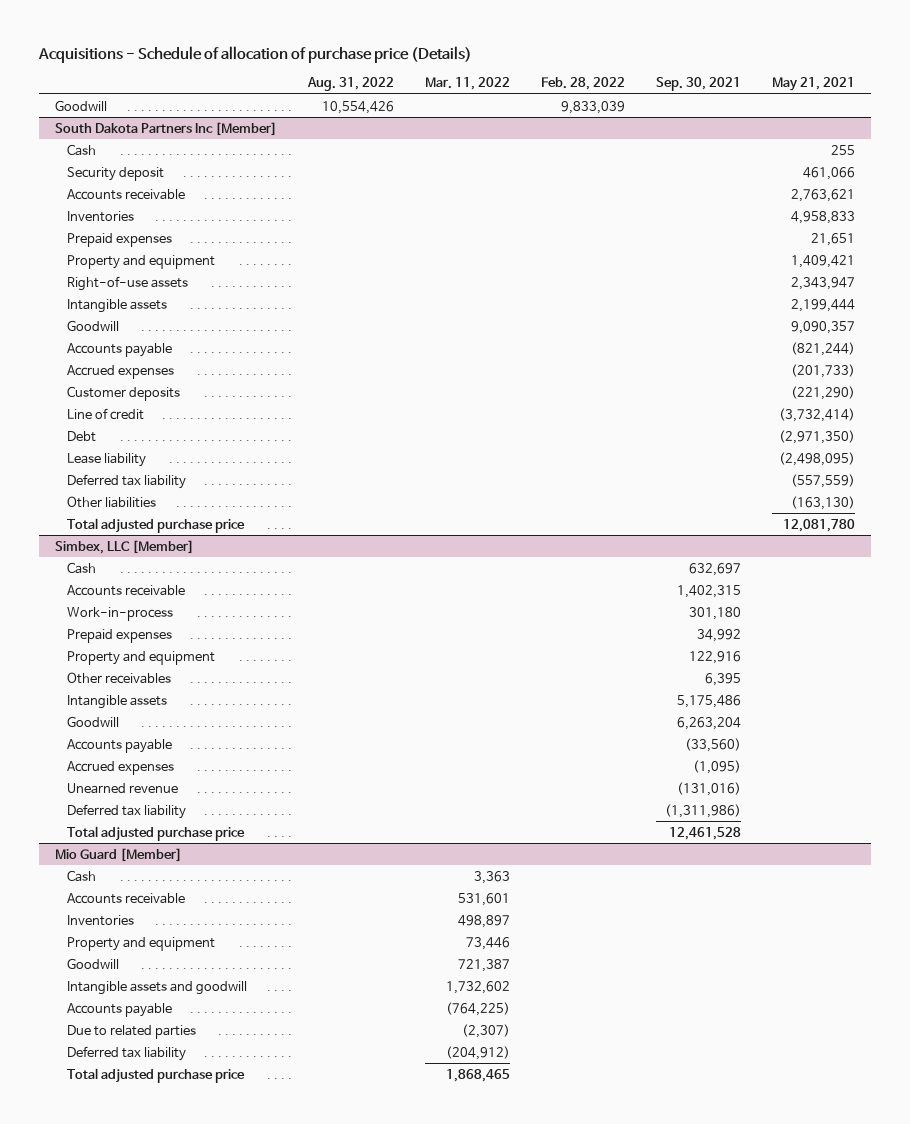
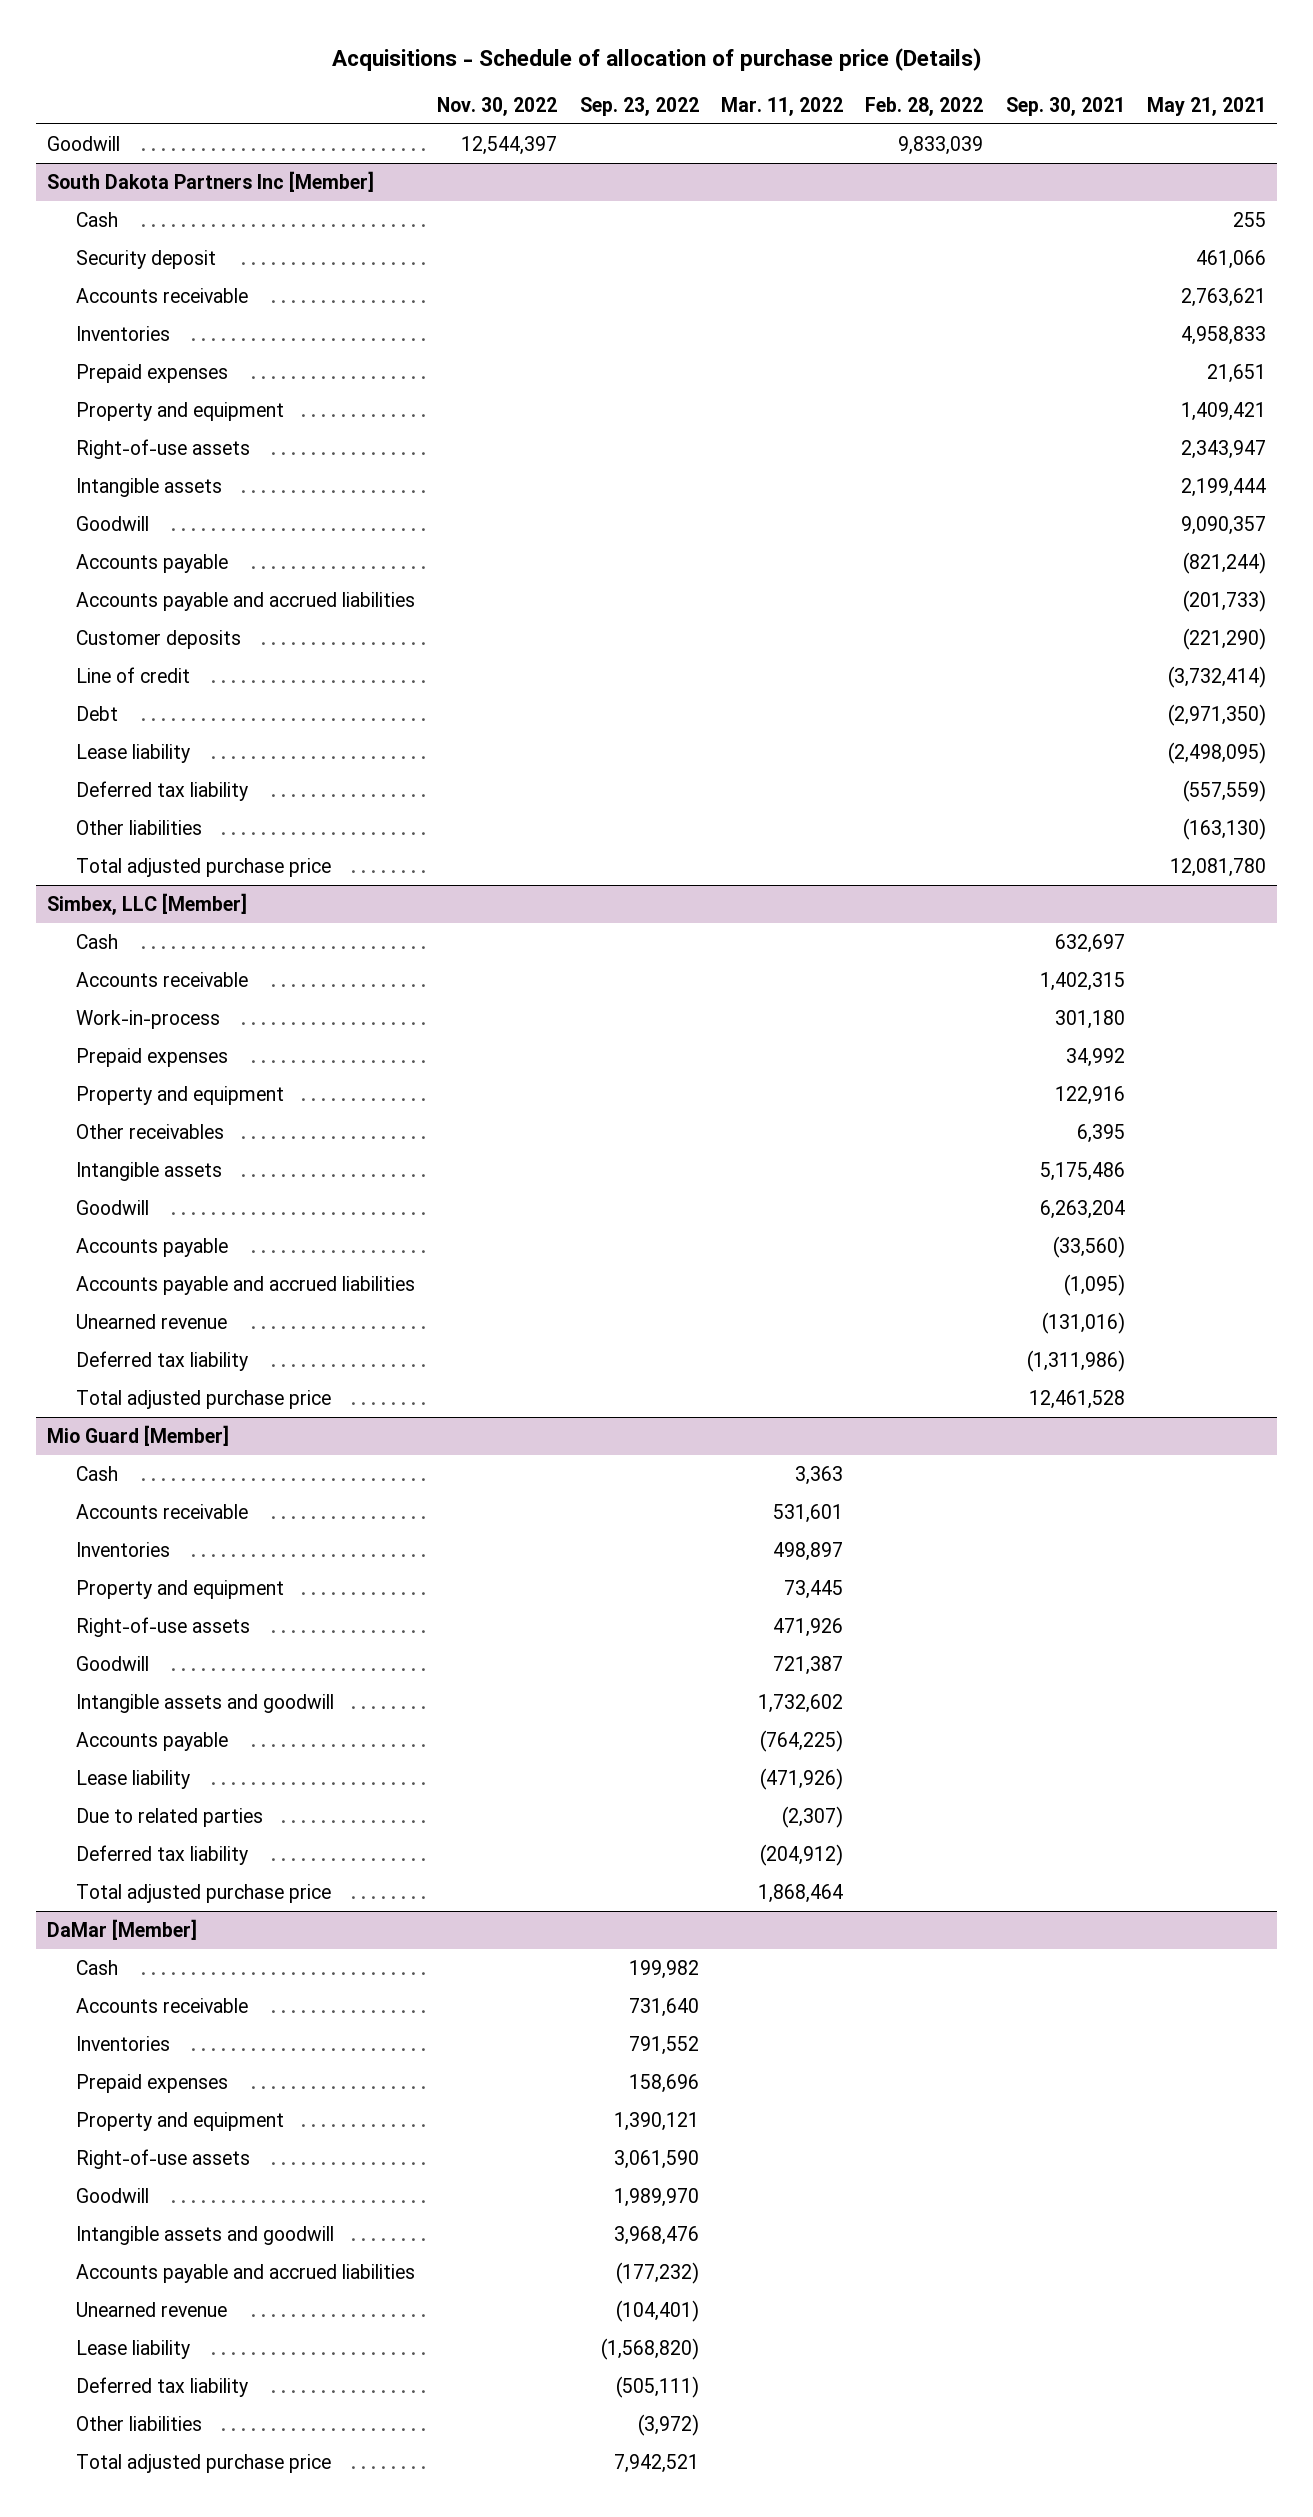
- | Aug. 31, 2022 | Mar. 11, 2022 | Feb. 28, 2022 | Sep. 30, 2021 | May 21, 2021
+ | Nov. 30, 2022 | Sep. 23, 2022 | Mar. 11, 2022 | Feb. 28, 2022 | Sep. 30, 2021 | May 21, 2021
@ South Dakota Partners Inc [Member]
- Accrued expenses | | | | | (201,733)
+ Accounts payable and accrued liabilities | | | | | | (201,733)
@ Simbex, LLC [Member]
- Accrued expenses | | | | (1,095) |
+ Accounts payable and accrued liabilities | | | | | (1,095) |
@ Mio Guard [Member]
- Property and equipment | | 73,446 | | |
+ Property and equipment | | | 73,445 | | |
+ Right-of-use assets | | | 471,926 | | |
+ Lease liability | | | (471,926) | | |
- Total adjusted purchase price | | 1,868,465 | | |
+ Total adjusted purchase price | | | 1,868,464 | | |
+ DaMar [Member]
+ Cash | | 199,982 | | | |
+ Accounts receivable | | 731,640 | | | |
+ Inventories | | 791,552 | | | |
+ Prepaid expenses | | 158,696 | | | |
+ Property and equipment | | 1,390,121 | | | |
+ Right-of-use assets | | 3,061,590 | | | |
+ Goodwill | | 1,989,970 | | | |
+ Intangible assets and goodwill | | 3,968,476 | | | |
+ Accounts payable and accrued liabilities | | (177,232) | | | |
+ Unearned revenue | | (104,401) | | | |
+ Lease liability | | (1,568,820) | | | |
+ Deferred tax liability | | (505,111) | | | |
+ Other liabilities | | (3,972) | | | |
+ Total adjusted purchase price | | 7,942,521 | | | |

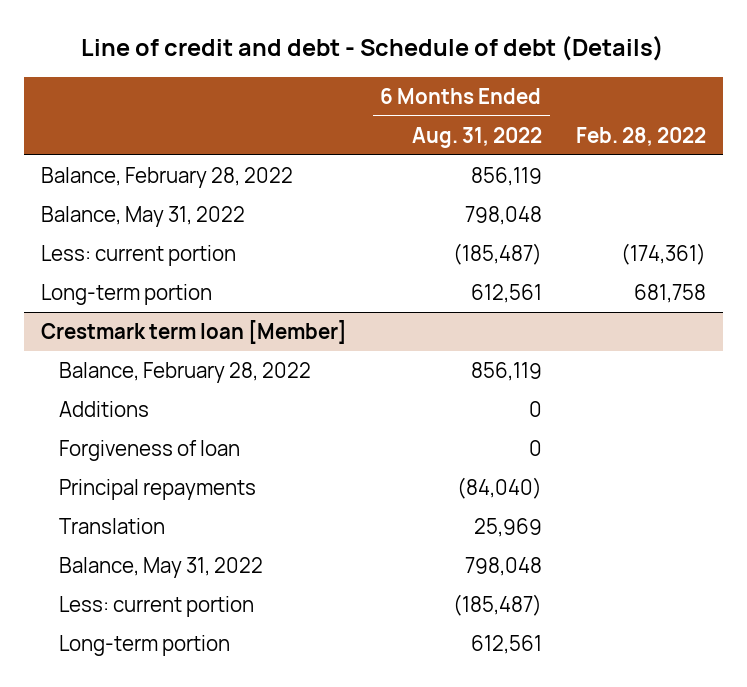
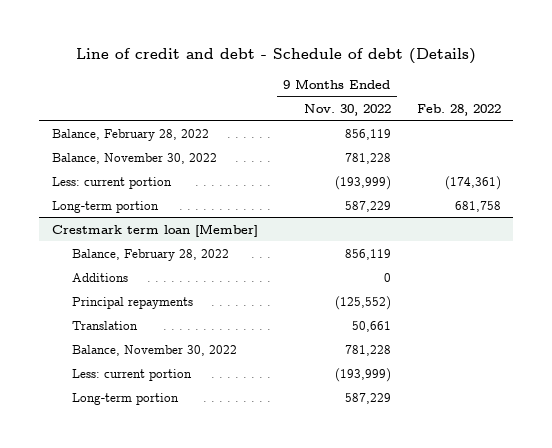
- | 6 Months Ended Aug. 31, 2022 | Feb. 28, 2022
+ | 9 Months Ended Nov. 30, 2022 | Feb. 28, 2022
- Balance, May 31, 2022 | 798,048 |
+ Balance, November 30, 2022 | 781,228 |
@ Crestmark term loan [Member]
- Forgiveness of loan | 0 |
- Balance, May 31, 2022 | 798,048 |
+ Balance, November 30, 2022 | 781,228 |

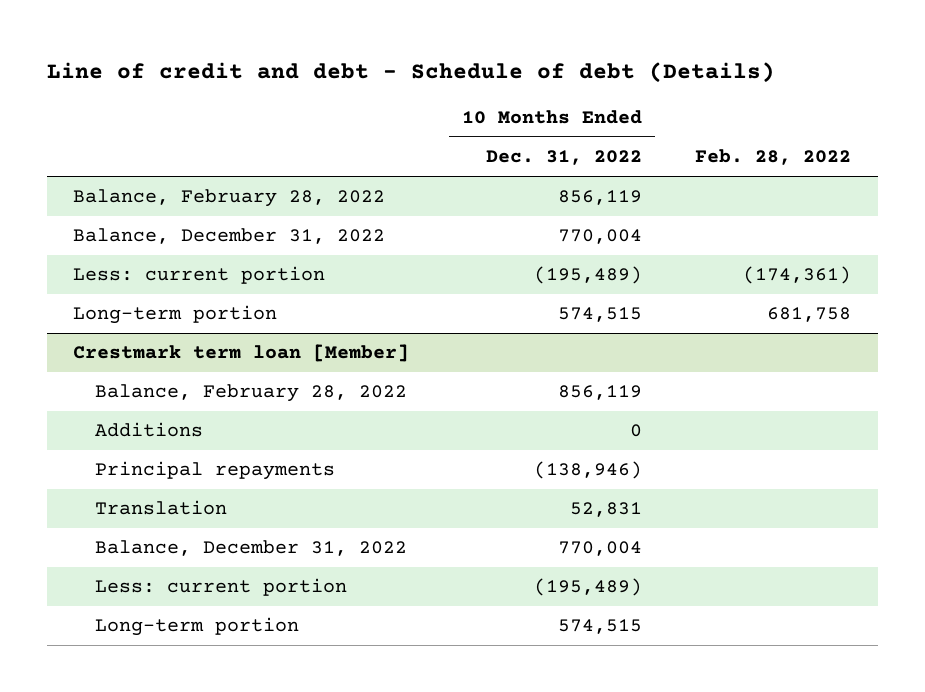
- | 9 Months Ended Nov. 30, 2022 | Feb. 28, 2022
+ | 10 Months Ended Dec. 31, 2022 | Feb. 28, 2022
- Balance, November 30, 2022 | 781,228 |
+ Balance, December 31, 2022 | 770,004 |
@ Crestmark term loan [Member]
- Balance, November 30, 2022 | 781,228 |
+ Balance, December 31, 2022 | 770,004 |

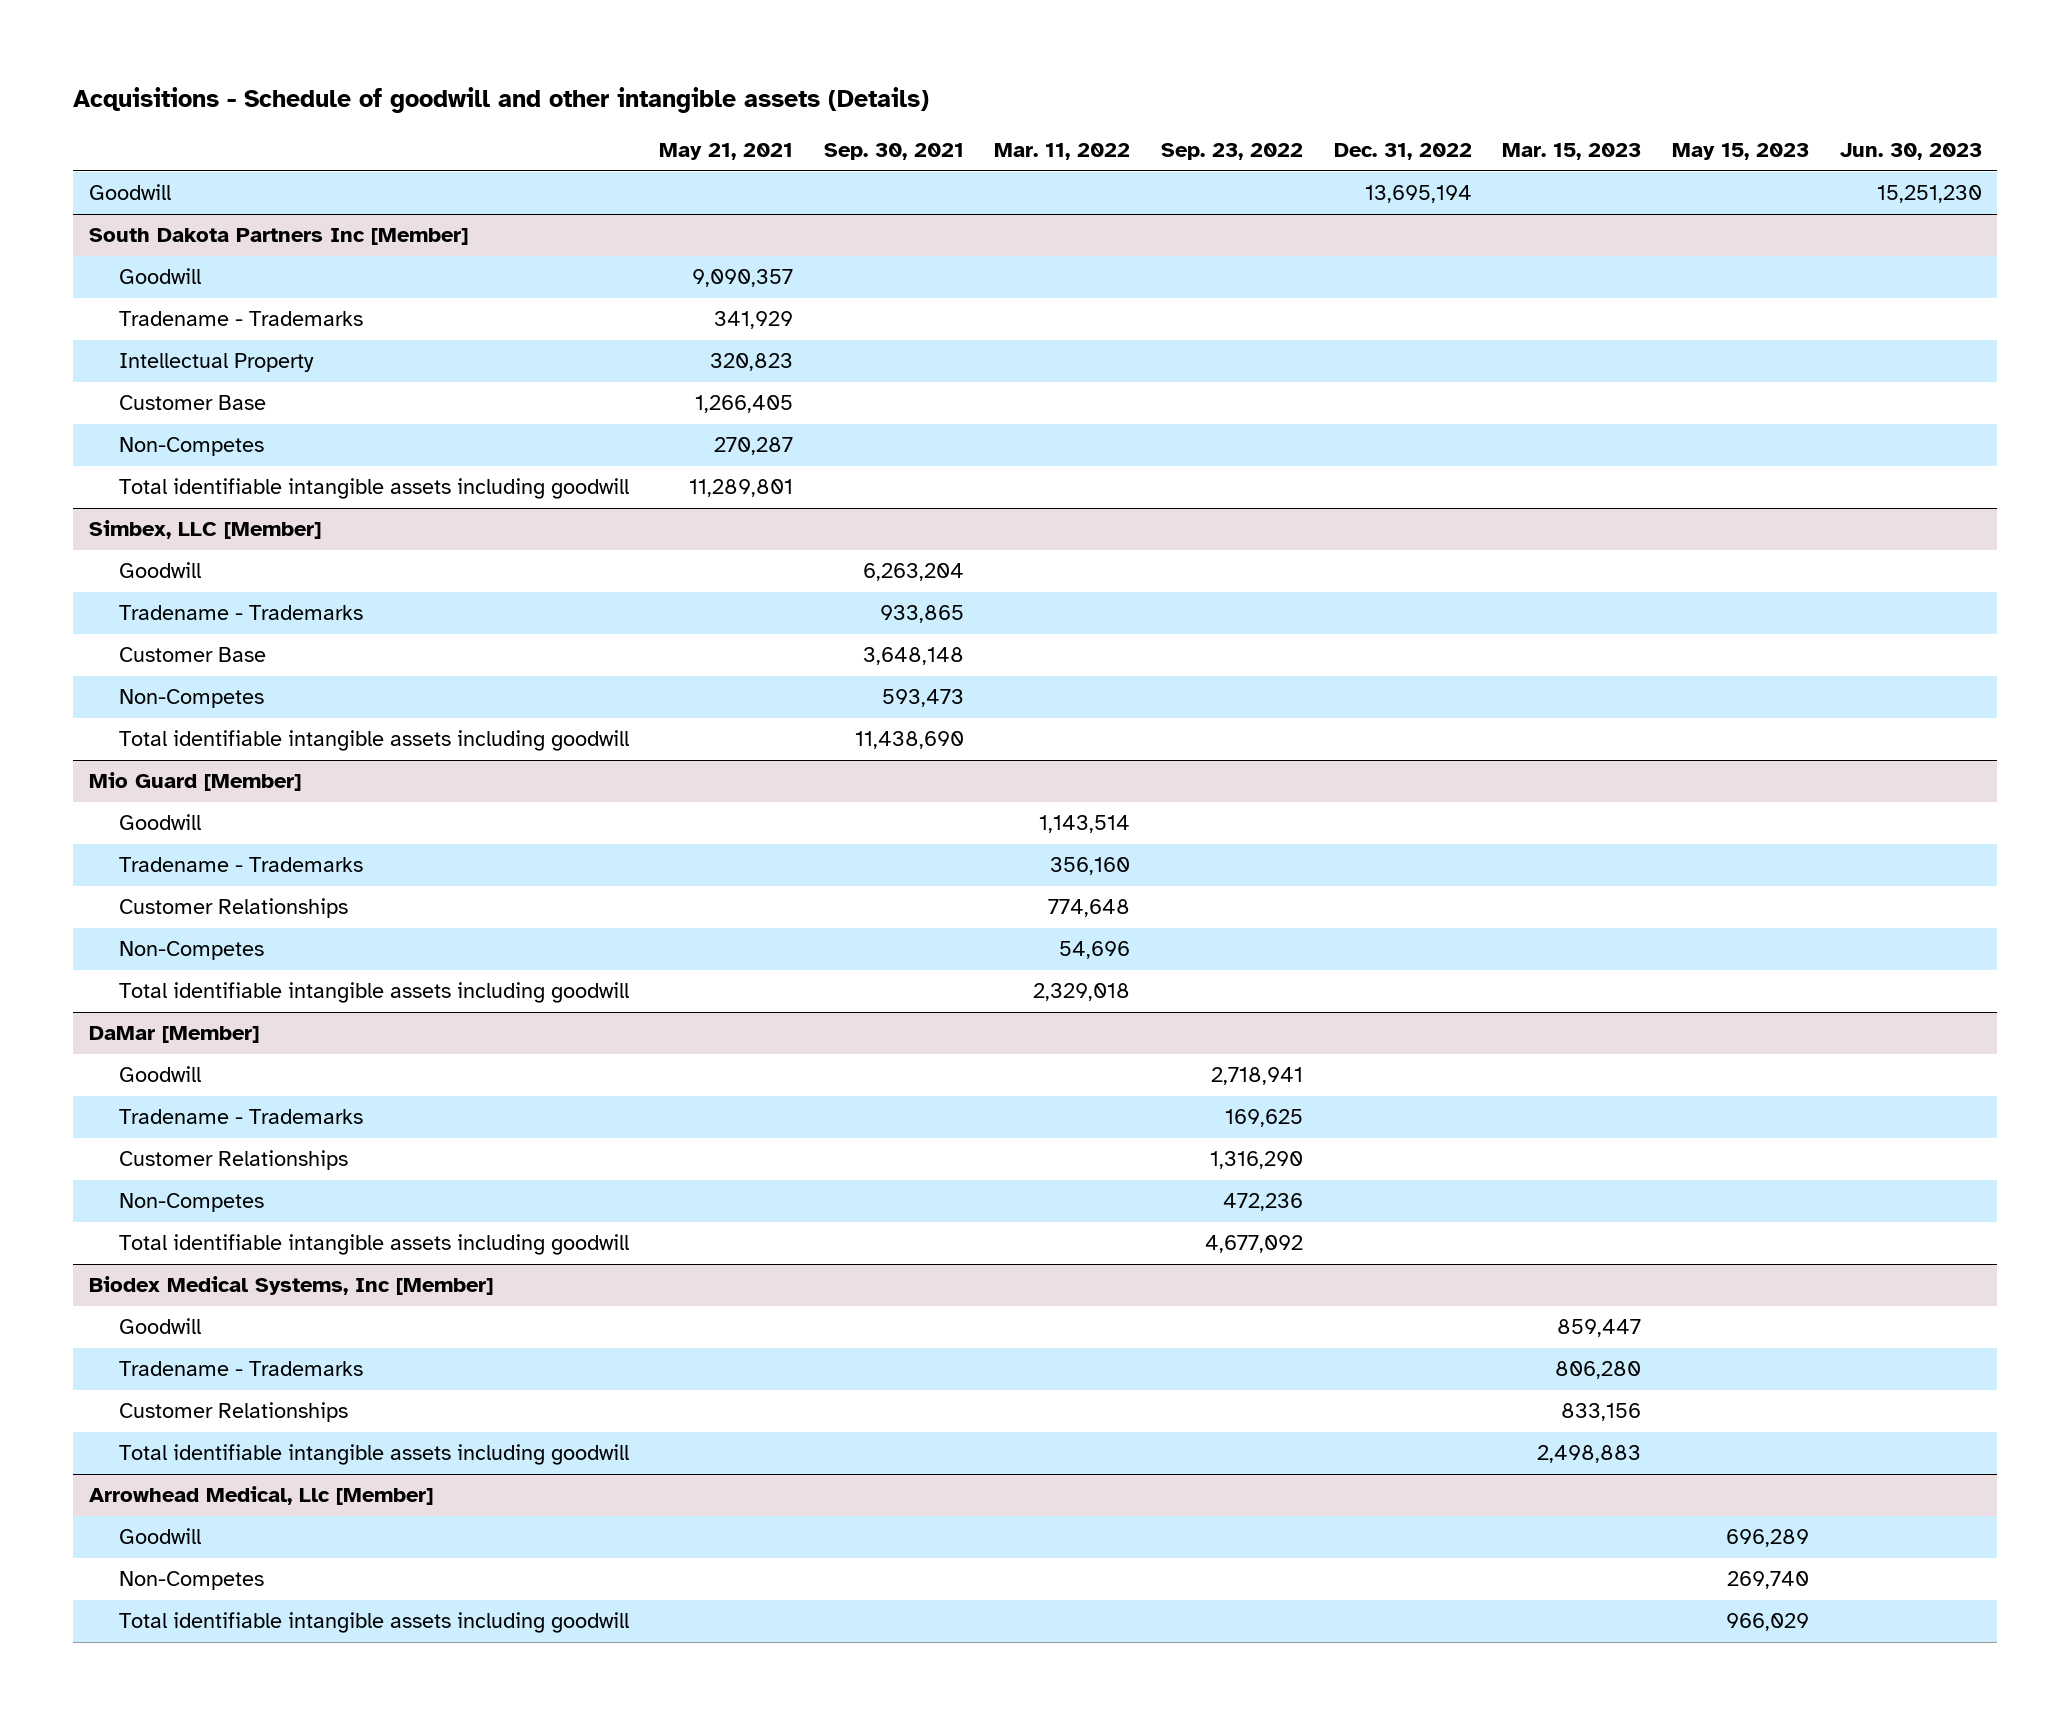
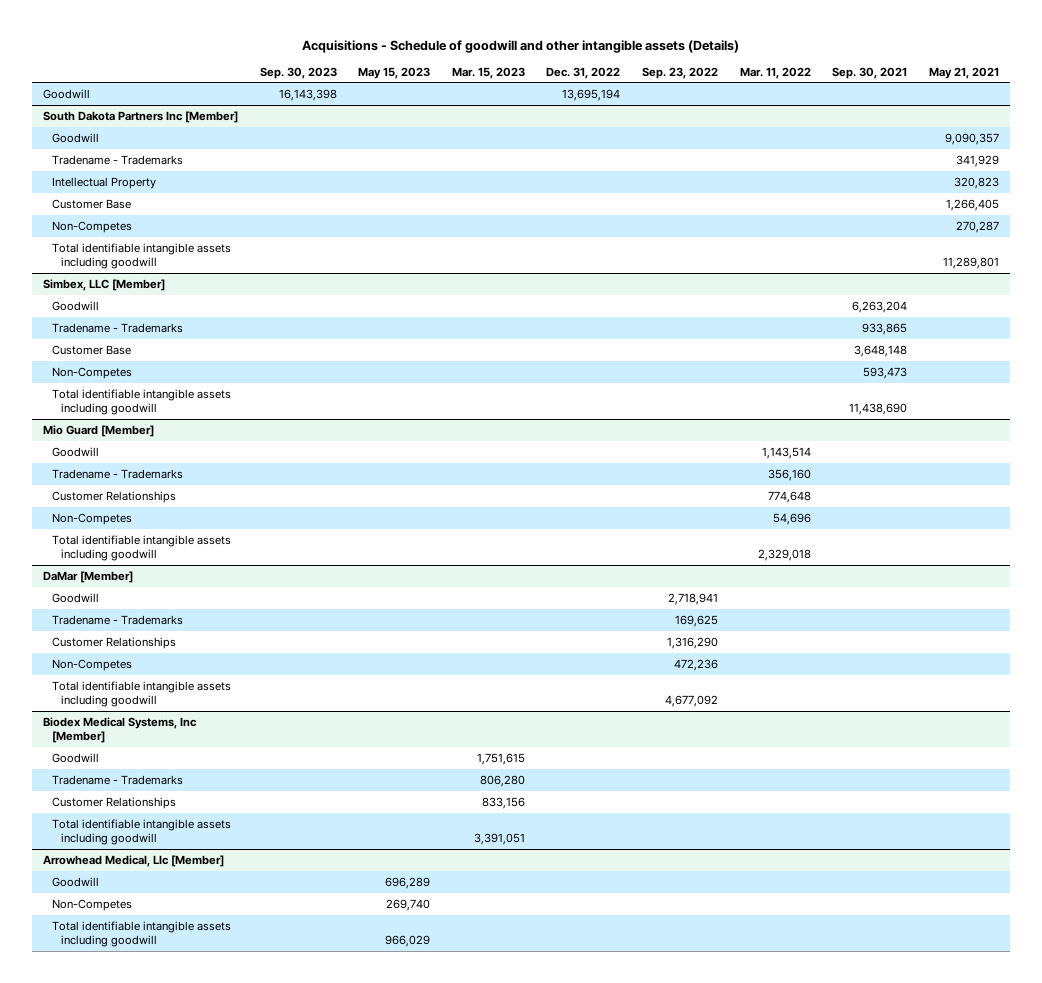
- | May 21, 2021 | Sep. 30, 2021 | Mar. 11, 2022 | Sep. 23, 2022 | Dec. 31, 2022 | Mar. 15, 2023 | May 15, 2023 | Jun. 30, 2023
+ | Sep. 30, 2023 | May 15, 2023 | Mar. 15, 2023 | Dec. 31, 2022 | Sep. 23, 2022 | Mar. 11, 2022 | Sep. 30, 2021 | May 21, 2021
@ Biodex Medical Systems, Inc [Member]
- Goodwill | | | | | | 859,447 | |
+ Goodwill | | | 1,751,615 | | | | |
- Total identifiable intangible assets including goodwill | | | | | | 2,498,883 | |
+ Total identifiable intangible assets including goodwill | | | 3,391,051 | | | | |

